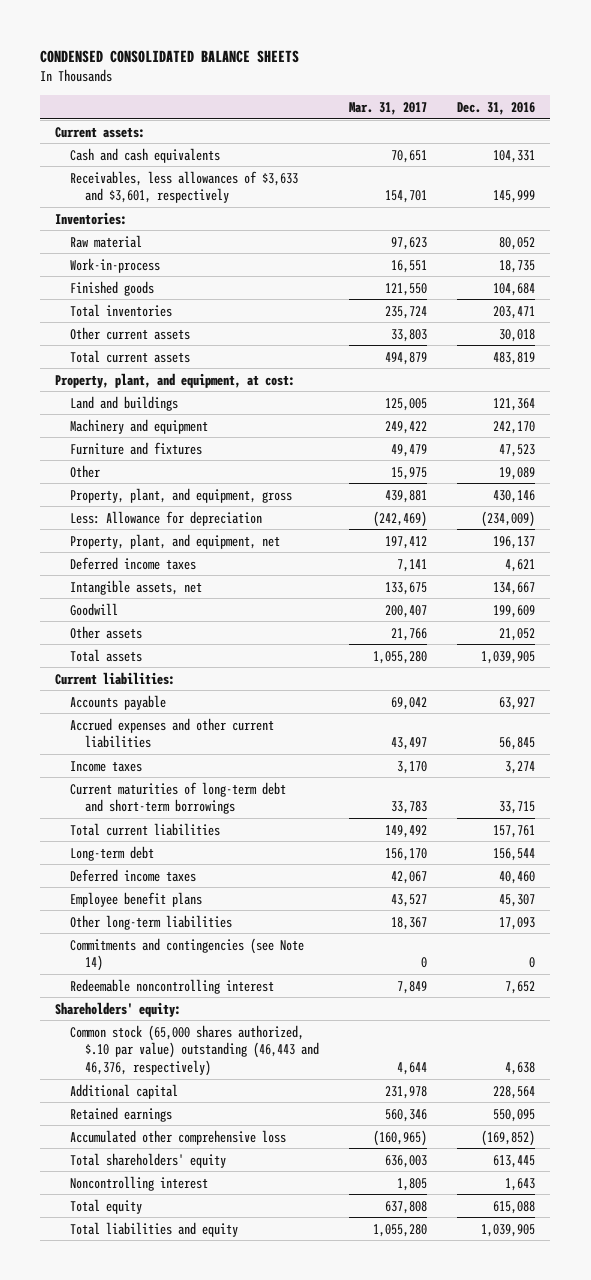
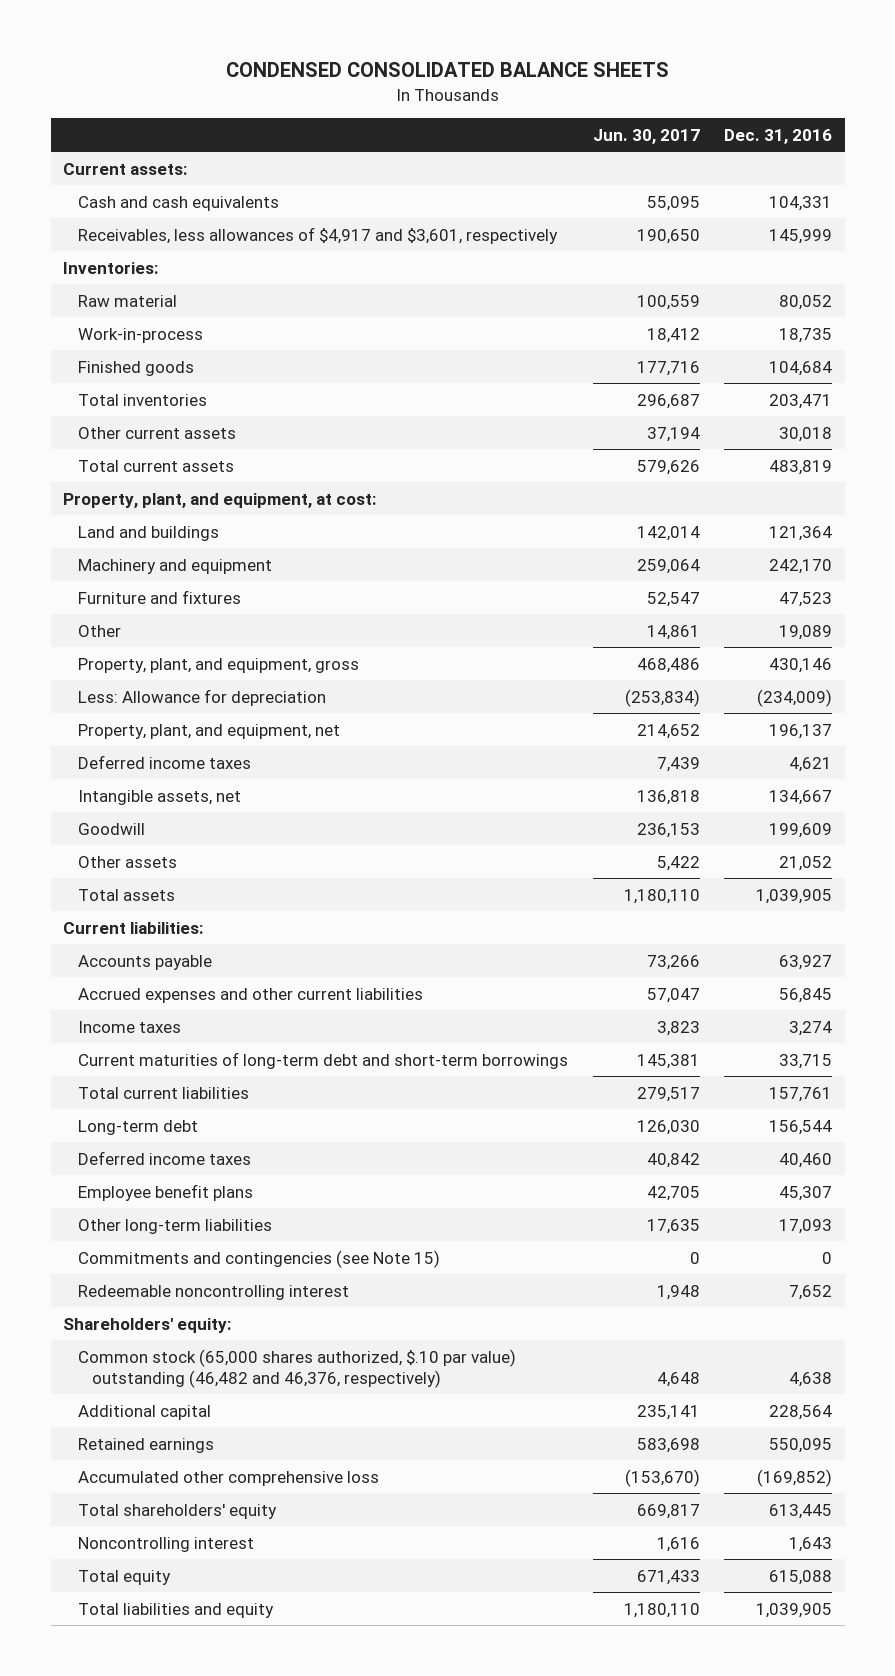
- | Mar. 31, 2017 | Dec. 31, 2016
+ | Jun. 30, 2017 | Dec. 31, 2016
- Receivables, less allowances of $3,633 and $3,601, respectively | 154,701 | 145,999
+ Receivables, less allowances of $4,917 and $3,601, respectively | 190,650 | 145,999
- Commitments and contingencies (see Note 14) | 0 | 0
+ Commitments and contingencies (see Note 15) | 0 | 0
- Common stock (65,000 shares authorized, $.10 par value) outstanding (46,443 and 46,376, respectively) | 4,644 | 4,638
+ Common stock (65,000 shares authorized, $.10 par value) outstanding (46,482 and 46,376, respectively) | 4,648 | 4,638

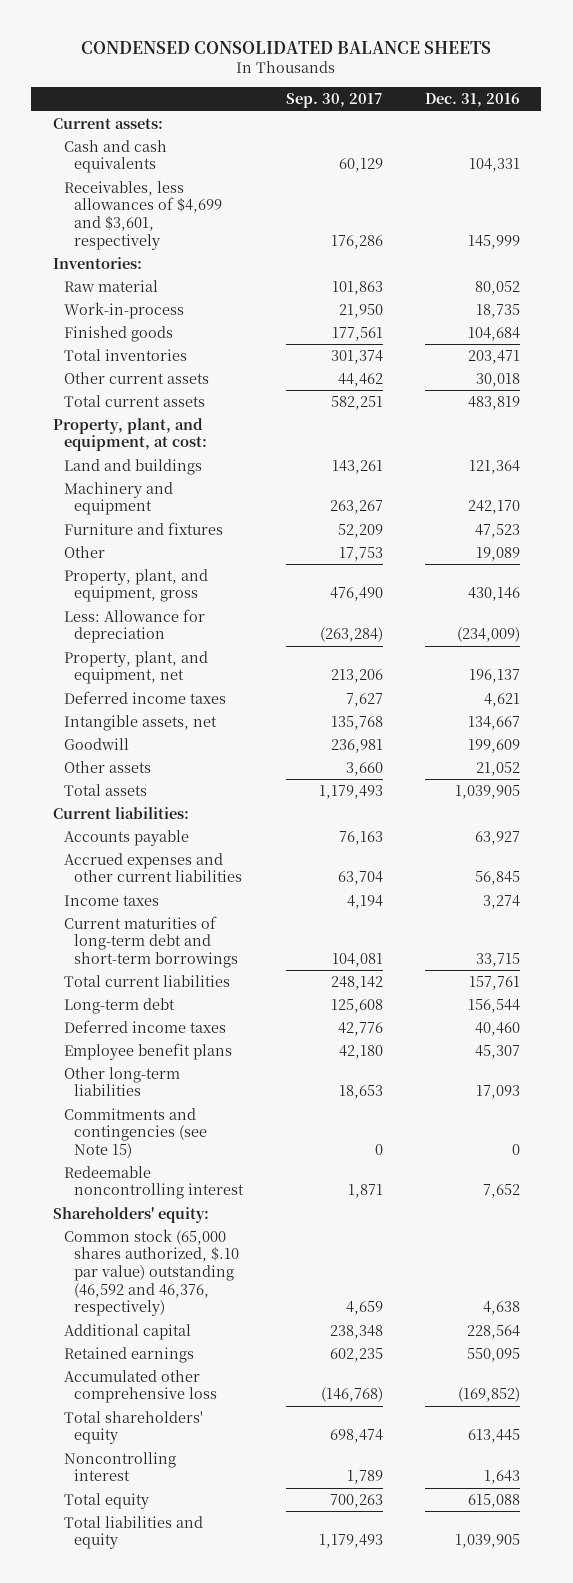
- | Jun. 30, 2017 | Dec. 31, 2016
+ | Sep. 30, 2017 | Dec. 31, 2016
- Receivables, less allowances of $4,917 and $3,601, respectively | 190,650 | 145,999
+ Receivables, less allowances of $4,699 and $3,601, respectively | 176,286 | 145,999
- Common stock (65,000 shares authorized, $.10 par value) outstanding (46,482 and 46,376, respectively) | 4,648 | 4,638
+ Common stock (65,000 shares authorized, $.10 par value) outstanding (46,592 and 46,376, respectively) | 4,659 | 4,638

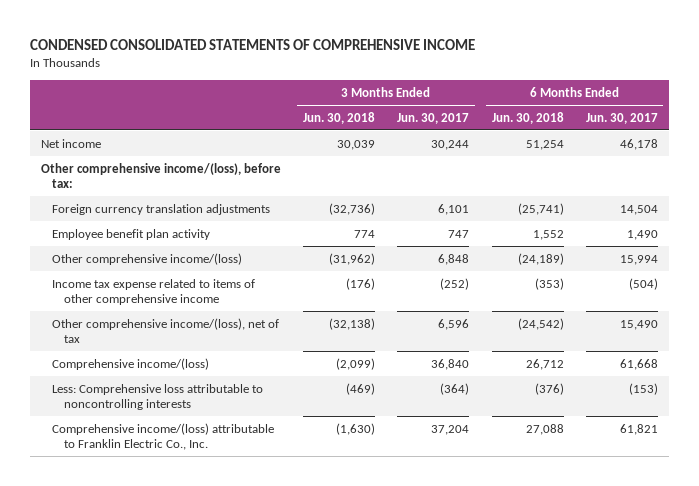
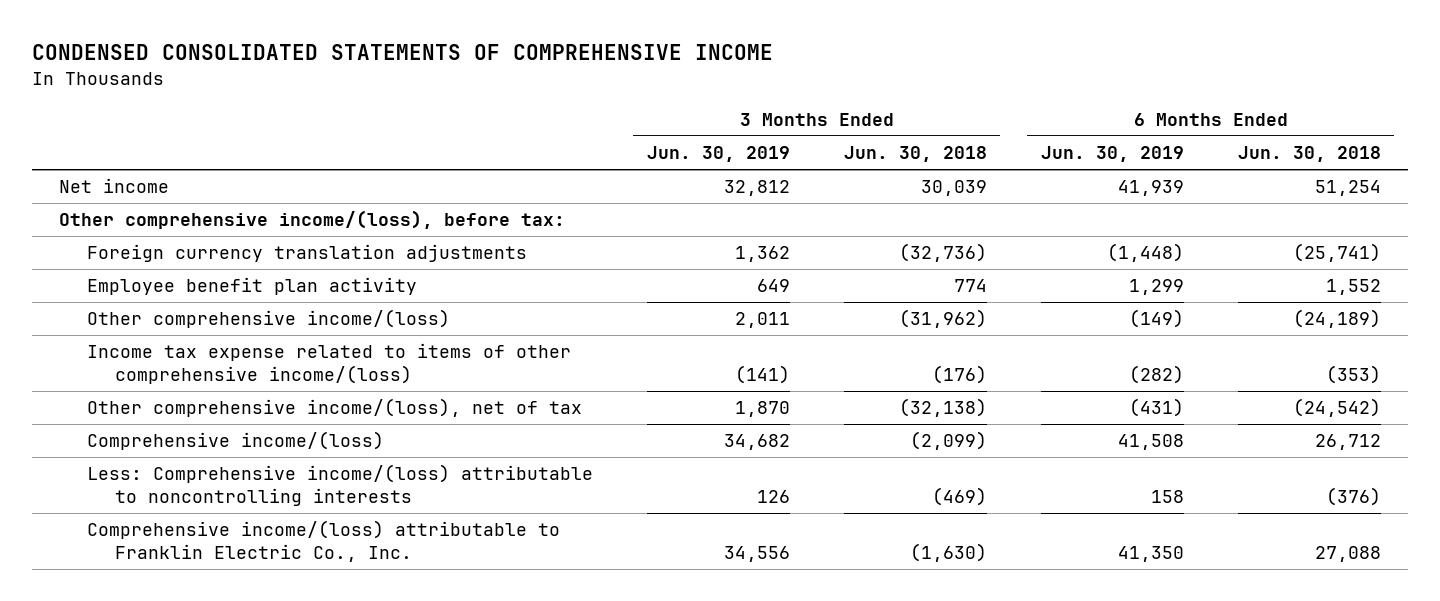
- | 3 Months Ended Jun. 30, 2018 | 3 Months Ended Jun. 30, 2017 | 6 Months Ended Jun. 30, 2018 | 6 Months Ended Jun. 30, 2017
+ | 3 Months Ended Jun. 30, 2019 | 3 Months Ended Jun. 30, 2018 | 6 Months Ended Jun. 30, 2019 | 6 Months Ended Jun. 30, 2018
- Income tax expense related to items of other comprehensive income | (176) | (252) | (353) | (504)
+ Income tax expense related to items of other comprehensive income/(loss) | (141) | (176) | (282) | (353)
- Less: Comprehensive loss attributable to noncontrolling interests | (469) | (364) | (376) | (153)
+ Less: Comprehensive income/(loss) attributable to noncontrolling interests | 126 | (469) | 158 | (376)

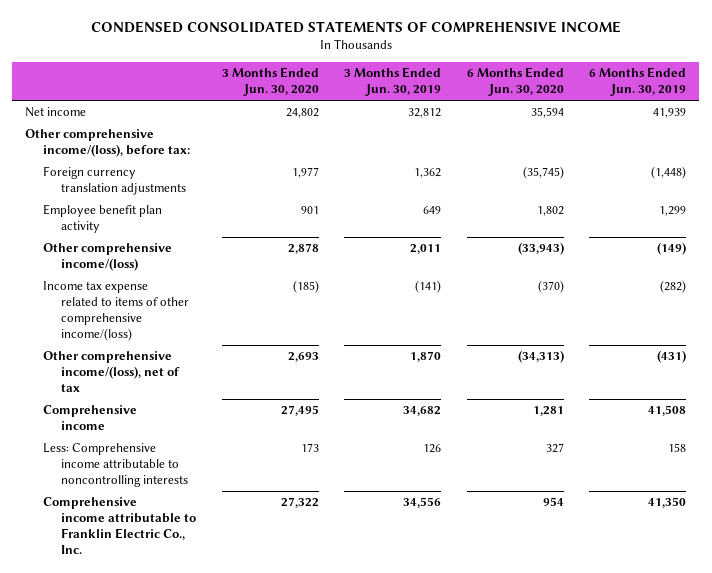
- | 3 Months Ended Jun. 30, 2019 | 3 Months Ended Jun. 30, 2018 | 6 Months Ended Jun. 30, 2019 | 6 Months Ended Jun. 30, 2018
+ | 3 Months Ended Jun. 30, 2020 | 3 Months Ended Jun. 30, 2019 | 6 Months Ended Jun. 30, 2020 | 6 Months Ended Jun. 30, 2019
- Comprehensive income/(loss) | 34,682 | (2,099) | 41,508 | 26,712
- Less: Comprehensive income/(loss) attributable to noncontrolling interests | 126 | (469) | 158 | (376)
- Comprehensive income/(loss) attributable to Franklin Electric Co., Inc. | 34,556 | (1,630) | 41,350 | 27,088
+ Comprehensive income | 27,495 | 34,682 | 1,281 | 41,508
+ Less: Comprehensive income attributable to noncontrolling interests | 173 | 126 | 327 | 158
+ Comprehensive income attributable to Franklin Electric Co., Inc. | 27,322 | 34,556 | 954 | 41,350

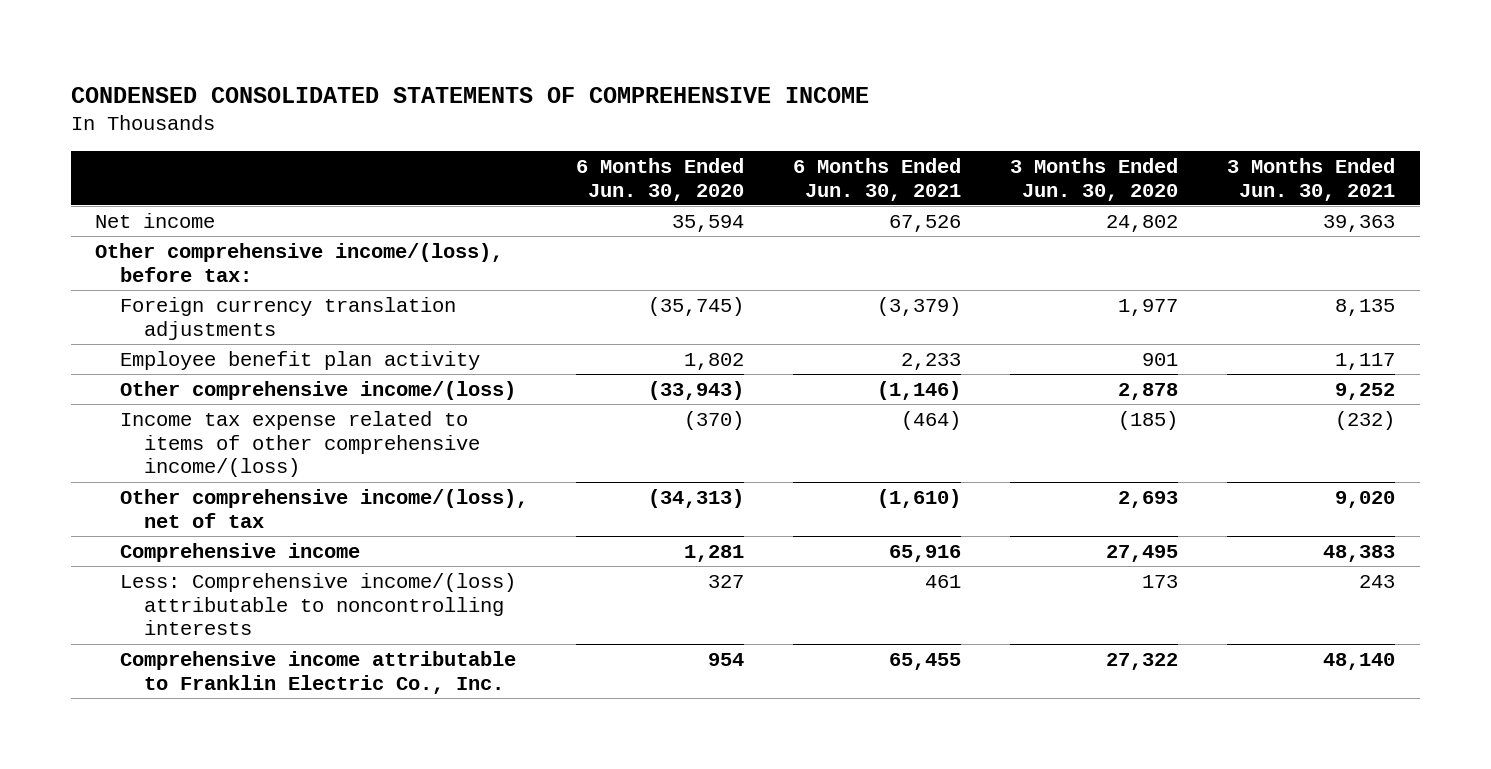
- | 3 Months Ended Jun. 30, 2020 | 3 Months Ended Jun. 30, 2019 | 6 Months Ended Jun. 30, 2020 | 6 Months Ended Jun. 30, 2019
+ | 6 Months Ended Jun. 30, 2020 | 6 Months Ended Jun. 30, 2021 | 3 Months Ended Jun. 30, 2020 | 3 Months Ended Jun. 30, 2021
- Less: Comprehensive income attributable to noncontrolling interests | 173 | 126 | 327 | 158
+ Less: Comprehensive income/(loss) attributable to noncontrolling interests | 327 | 461 | 173 | 243

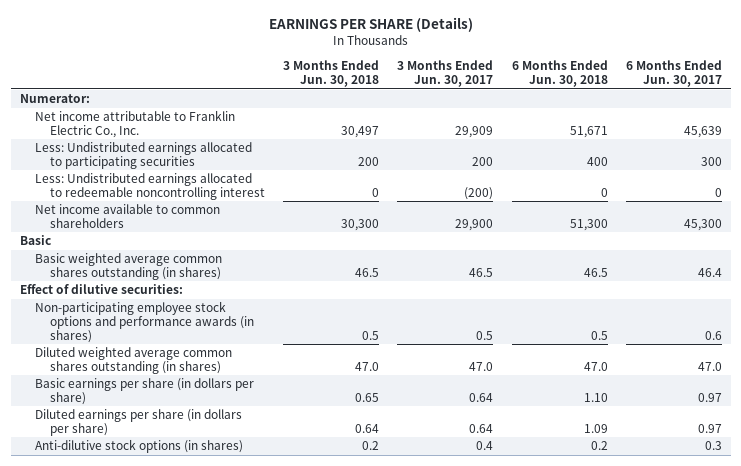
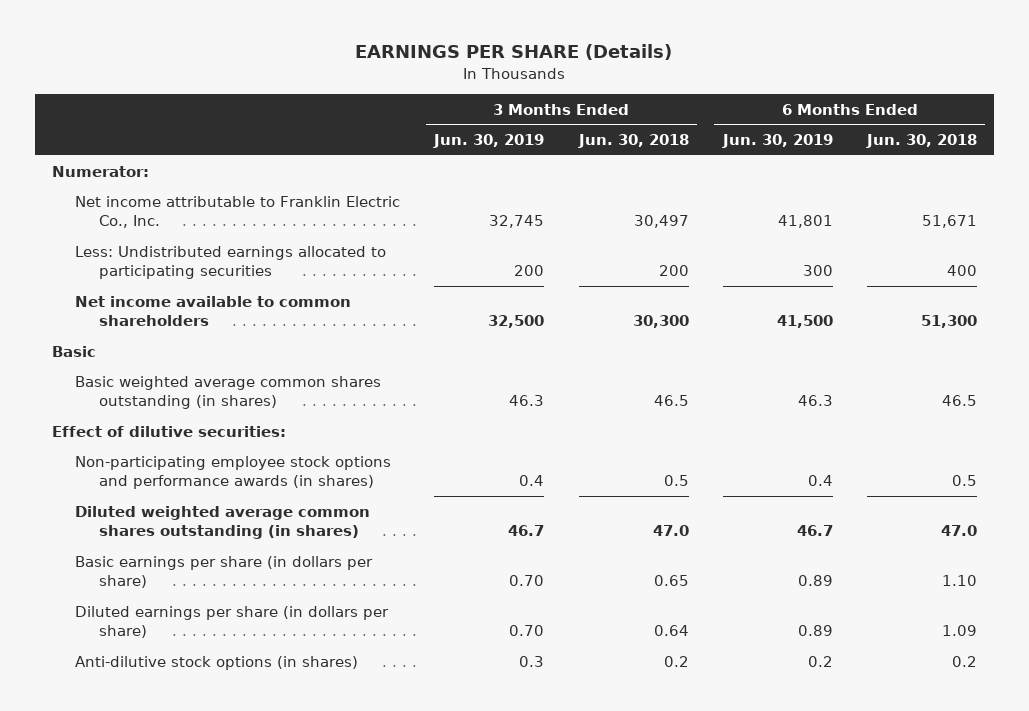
- | 3 Months Ended Jun. 30, 2018 | 3 Months Ended Jun. 30, 2017 | 6 Months Ended Jun. 30, 2018 | 6 Months Ended Jun. 30, 2017
+ | 3 Months Ended Jun. 30, 2019 | 3 Months Ended Jun. 30, 2018 | 6 Months Ended Jun. 30, 2019 | 6 Months Ended Jun. 30, 2018
- Less: Undistributed earnings allocated to redeemable noncontrolling interest | 0 | (200) | 0 | 0

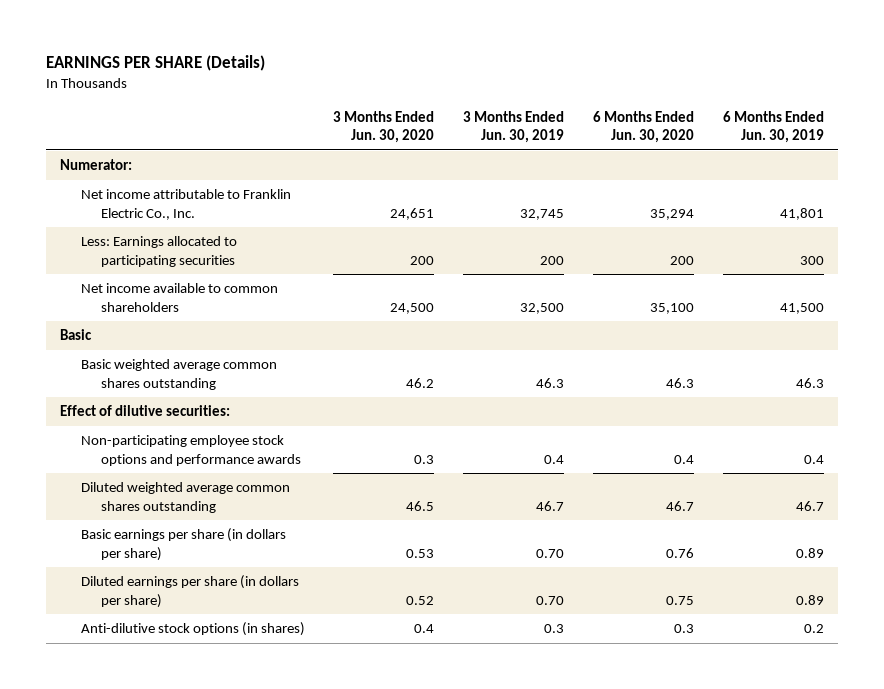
- | 3 Months Ended Jun. 30, 2019 | 3 Months Ended Jun. 30, 2018 | 6 Months Ended Jun. 30, 2019 | 6 Months Ended Jun. 30, 2018
+ | 3 Months Ended Jun. 30, 2020 | 3 Months Ended Jun. 30, 2019 | 6 Months Ended Jun. 30, 2020 | 6 Months Ended Jun. 30, 2019
- Less: Undistributed earnings allocated to participating securities | 200 | 200 | 300 | 400
+ Less: Earnings allocated to participating securities | 200 | 200 | 200 | 300
- Basic weighted average common shares outstanding (in shares) | 46.3 | 46.5 | 46.3 | 46.5
+ Basic weighted average common shares outstanding | 46.2 | 46.3 | 46.3 | 46.3
- Non-participating employee stock options and performance awards (in shares) | 0.4 | 0.5 | 0.4 | 0.5
- Diluted weighted average common shares outstanding (in shares) | 46.7 | 47.0 | 46.7 | 47.0
+ Non-participating employee stock options and performance awards | 0.3 | 0.4 | 0.4 | 0.4
+ Diluted weighted average common shares outstanding | 46.5 | 46.7 | 46.7 | 46.7

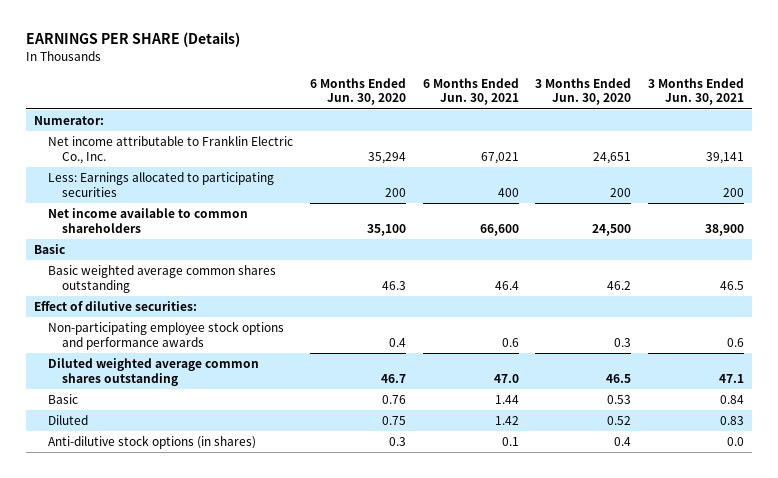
- | 3 Months Ended Jun. 30, 2020 | 3 Months Ended Jun. 30, 2019 | 6 Months Ended Jun. 30, 2020 | 6 Months Ended Jun. 30, 2019
+ | 6 Months Ended Jun. 30, 2020 | 6 Months Ended Jun. 30, 2021 | 3 Months Ended Jun. 30, 2020 | 3 Months Ended Jun. 30, 2021
- Basic earnings per share (in dollars per share) | 0.53 | 0.70 | 0.76 | 0.89
- Diluted earnings per share (in dollars per share) | 0.52 | 0.70 | 0.75 | 0.89
+ Basic | 0.76 | 1.44 | 0.53 | 0.84
+ Diluted | 0.75 | 1.42 | 0.52 | 0.83

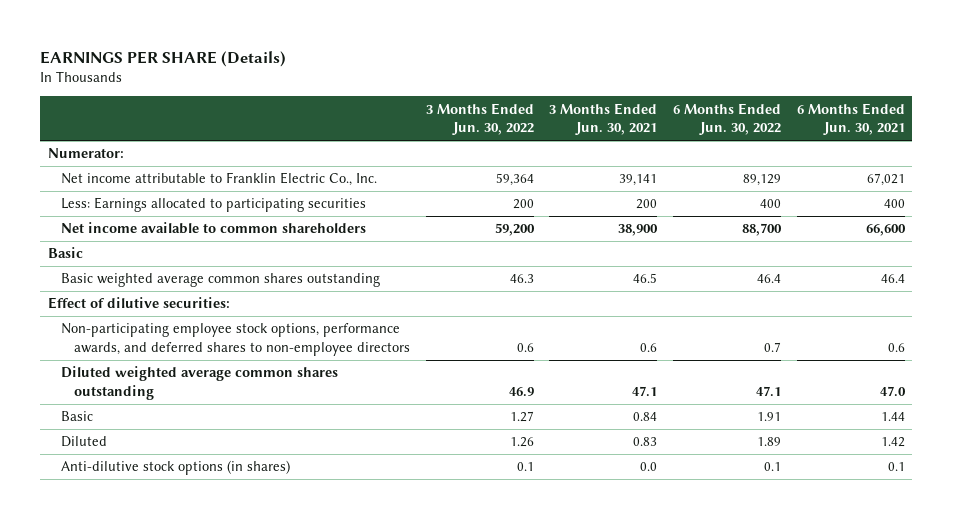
- | 6 Months Ended Jun. 30, 2020 | 6 Months Ended Jun. 30, 2021 | 3 Months Ended Jun. 30, 2020 | 3 Months Ended Jun. 30, 2021
+ | 3 Months Ended Jun. 30, 2022 | 3 Months Ended Jun. 30, 2021 | 6 Months Ended Jun. 30, 2022 | 6 Months Ended Jun. 30, 2021
- Non-participating employee stock options and performance awards | 0.4 | 0.6 | 0.3 | 0.6
+ Non-participating employee stock options, performance awards, and deferred shares to non-employee directors | 0.6 | 0.6 | 0.7 | 0.6

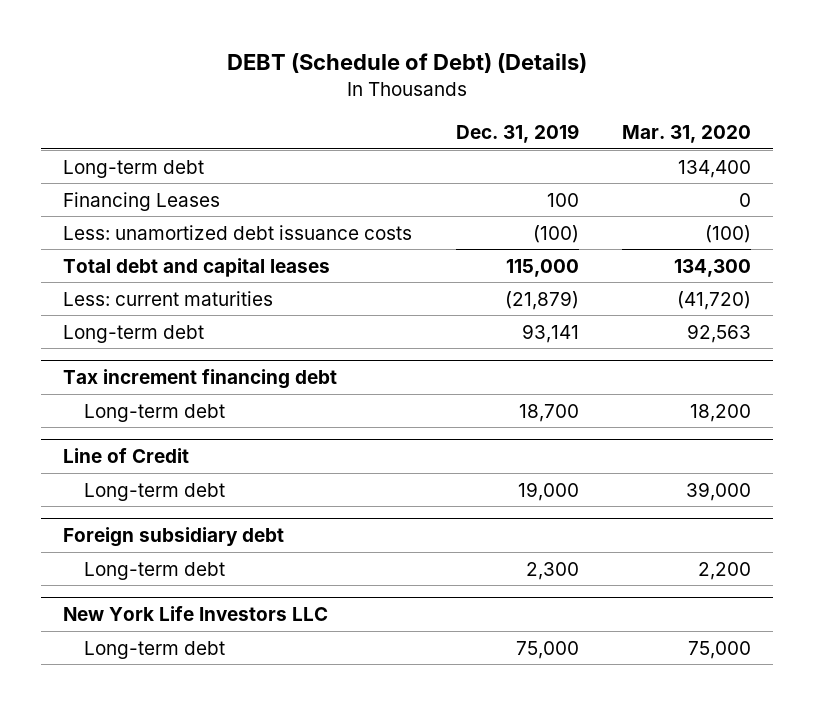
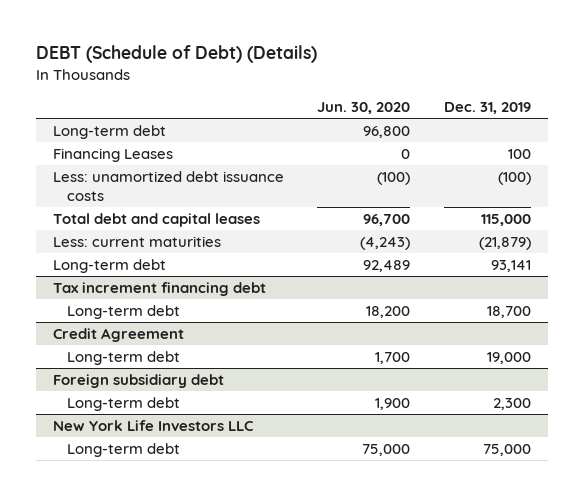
- | Dec. 31, 2019 | Mar. 31, 2020
+ | Jun. 30, 2020 | Dec. 31, 2019
- Line of Credit
+ Credit Agreement

